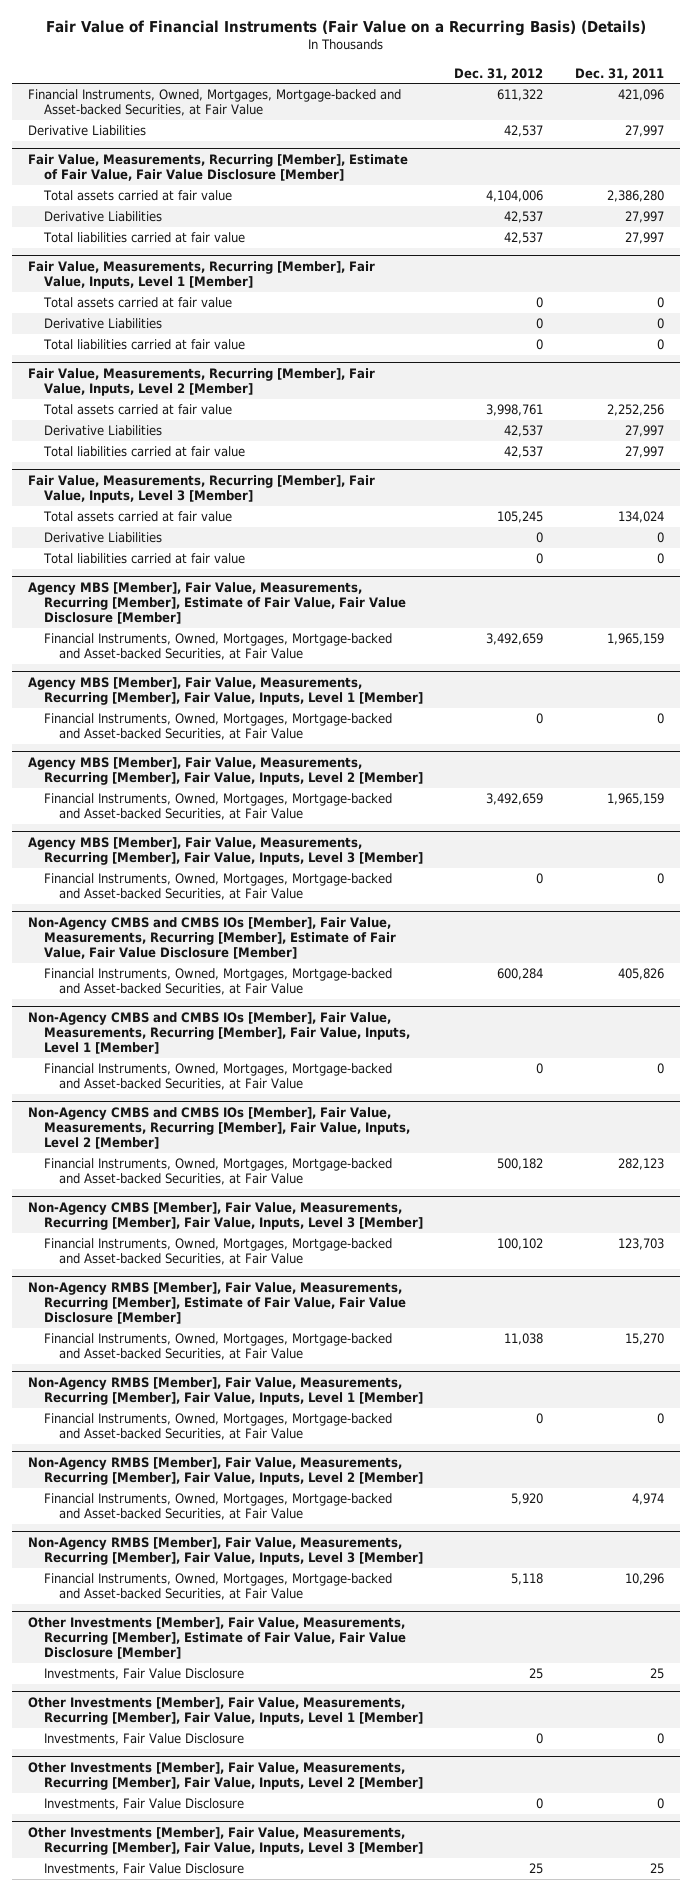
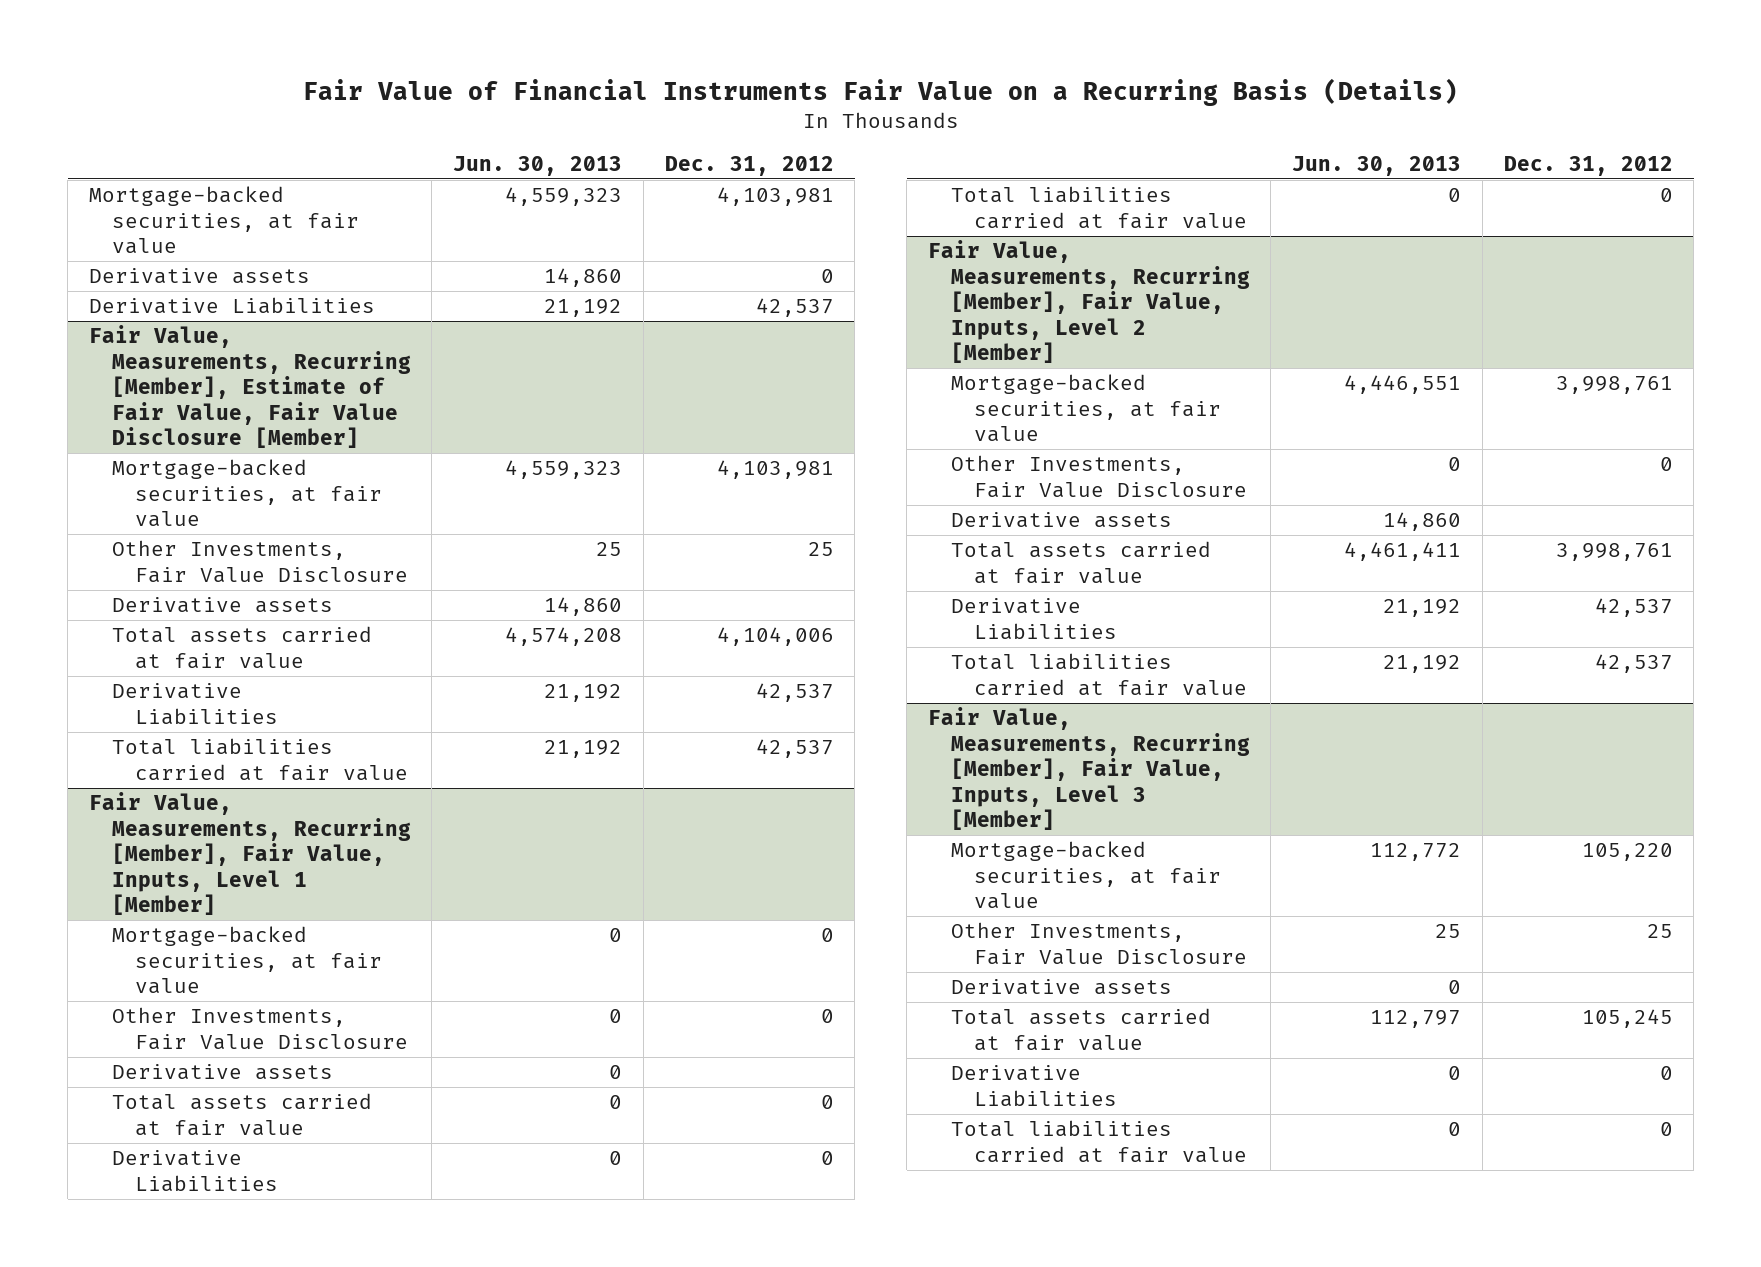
- Fair Value of Financial Instruments (Fair Value on a Recurring Basis) (Details)
+ Fair Value of Financial Instruments Fair Value on a Recurring Basis (Details)
- | Dec. 31, 2012 | Dec. 31, 2011
+ | Jun. 30, 2013 | Dec. 31, 2012
- Financial Instruments, Owned, Mortgages, Mortgage-backed and Asset-backed Securities, at Fair Value | 611,322 | 421,096
+ Mortgage-backed securities, at fair value | 4,559,323 | 4,103,981
+ Derivative assets | 14,860 | 0
@ Fair Value, Measurements, Recurring [Member], Estimate of Fair Value, Fair Value Disclosure [Member]
+ Mortgage-backed securities, at fair value | 4,559,323 | 4,103,981
+ Other Investments, Fair Value Disclosure | 25 | 25
+ Derivative assets | 14,860 |
@ Fair Value, Measurements, Recurring [Member], Fair Value, Inputs, Level 1 [Member]
+ Mortgage-backed securities, at fair value | 0 | 0
+ Other Investments, Fair Value Disclosure | 0 | 0
+ Derivative assets | 0 |
@ Fair Value, Measurements, Recurring [Member], Fair Value, Inputs, Level 2 [Member]
+ Mortgage-backed securities, at fair value | 4,446,551 | 3,998,761
+ Other Investments, Fair Value Disclosure | 0 | 0
+ Derivative assets | 14,860 |
@ Fair Value, Measurements, Recurring [Member], Fair Value, Inputs, Level 3 [Member]
+ Mortgage-backed securities, at fair value | 112,772 | 105,220
+ Other Investments, Fair Value Disclosure | 25 | 25
+ Derivative assets | 0 |
- Agency MBS [Member], Fair Value, Measurements, Recurring [Member], Estimate of Fair Value, Fair Value Disclosure [Member]
- Financial Instruments, Owned, Mortgages, Mortgage-backed and Asset-backed Securities, at Fair Value | 3,492,659 | 1,965,159
- Agency MBS [Member], Fair Value, Measurements, Recurring [Member], Fair Value, Inputs, Level 1 [Member]
- Financial Instruments, Owned, Mortgages, Mortgage-backed and Asset-backed Securities, at Fair Value | 0 | 0
- Agency MBS [Member], Fair Value, Measurements, Recurring [Member], Fair Value, Inputs, Level 2 [Member]
- Financial Instruments, Owned, Mortgages, Mortgage-backed and Asset-backed Securities, at Fair Value | 3,492,659 | 1,965,159
- Agency MBS [Member], Fair Value, Measurements, Recurring [Member], Fair Value, Inputs, Level 3 [Member]
- Financial Instruments, Owned, Mortgages, Mortgage-backed and Asset-backed Securities, at Fair Value | 0 | 0
- Non-Agency CMBS and CMBS IOs [Member], Fair Value, Measurements, Recurring [Member], Estimate of Fair Value, Fair Value Disclosure [Member]
- Financial Instruments, Owned, Mortgages, Mortgage-backed and Asset-backed Securities, at Fair Value | 600,284 | 405,826
- Non-Agency CMBS and CMBS IOs [Member], Fair Value, Measurements, Recurring [Member], Fair Value, Inputs, Level 1 [Member]
- Financial Instruments, Owned, Mortgages, Mortgage-backed and Asset-backed Securities, at Fair Value | 0 | 0
- Non-Agency CMBS and CMBS IOs [Member], Fair Value, Measurements, Recurring [Member], Fair Value, Inputs, Level 2 [Member]
- Financial Instruments, Owned, Mortgages, Mortgage-backed and Asset-backed Securities, at Fair Value | 500,182 | 282,123
- Non-Agency CMBS [Member], Fair Value, Measurements, Recurring [Member], Fair Value, Inputs, Level 3 [Member]
- Financial Instruments, Owned, Mortgages, Mortgage-backed and Asset-backed Securities, at Fair Value | 100,102 | 123,703
- Non-Agency RMBS [Member], Fair Value, Measurements, Recurring [Member], Estimate of Fair Value, Fair Value Disclosure [Member]
- Financial Instruments, Owned, Mortgages, Mortgage-backed and Asset-backed Securities, at Fair Value | 11,038 | 15,270
- Non-Agency RMBS [Member], Fair Value, Measurements, Recurring [Member], Fair Value, Inputs, Level 1 [Member]
- Financial Instruments, Owned, Mortgages, Mortgage-backed and Asset-backed Securities, at Fair Value | 0 | 0
- Non-Agency RMBS [Member], Fair Value, Measurements, Recurring [Member], Fair Value, Inputs, Level 2 [Member]
- Financial Instruments, Owned, Mortgages, Mortgage-backed and Asset-backed Securities, at Fair Value | 5,920 | 4,974
- Non-Agency RMBS [Member], Fair Value, Measurements, Recurring [Member], Fair Value, Inputs, Level 3 [Member]
- Financial Instruments, Owned, Mortgages, Mortgage-backed and Asset-backed Securities, at Fair Value | 5,118 | 10,296
- Other Investments [Member], Fair Value, Measurements, Recurring [Member], Estimate of Fair Value, Fair Value Disclosure [Member]
- Investments, Fair Value Disclosure | 25 | 25
- Other Investments [Member], Fair Value, Measurements, Recurring [Member], Fair Value, Inputs, Level 1 [Member]
- Investments, Fair Value Disclosure | 0 | 0
- Other Investments [Member], Fair Value, Measurements, Recurring [Member], Fair Value, Inputs, Level 2 [Member]
- Investments, Fair Value Disclosure | 0 | 0
- Other Investments [Member], Fair Value, Measurements, Recurring [Member], Fair Value, Inputs, Level 3 [Member]
- Investments, Fair Value Disclosure | 25 | 25

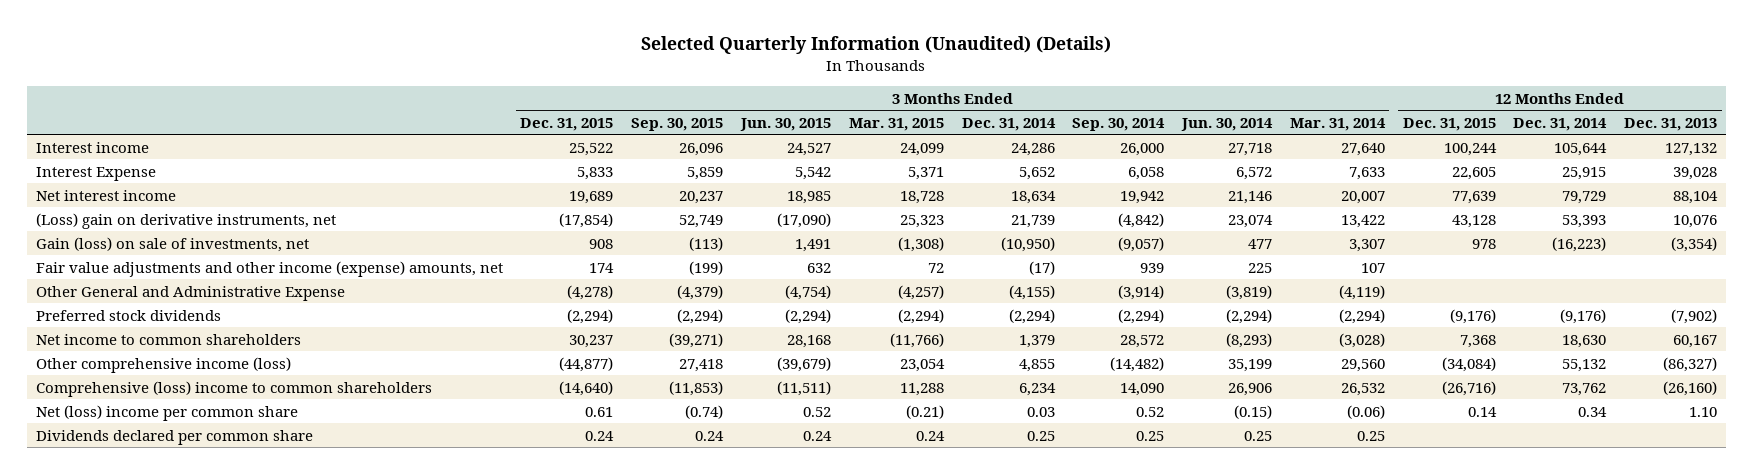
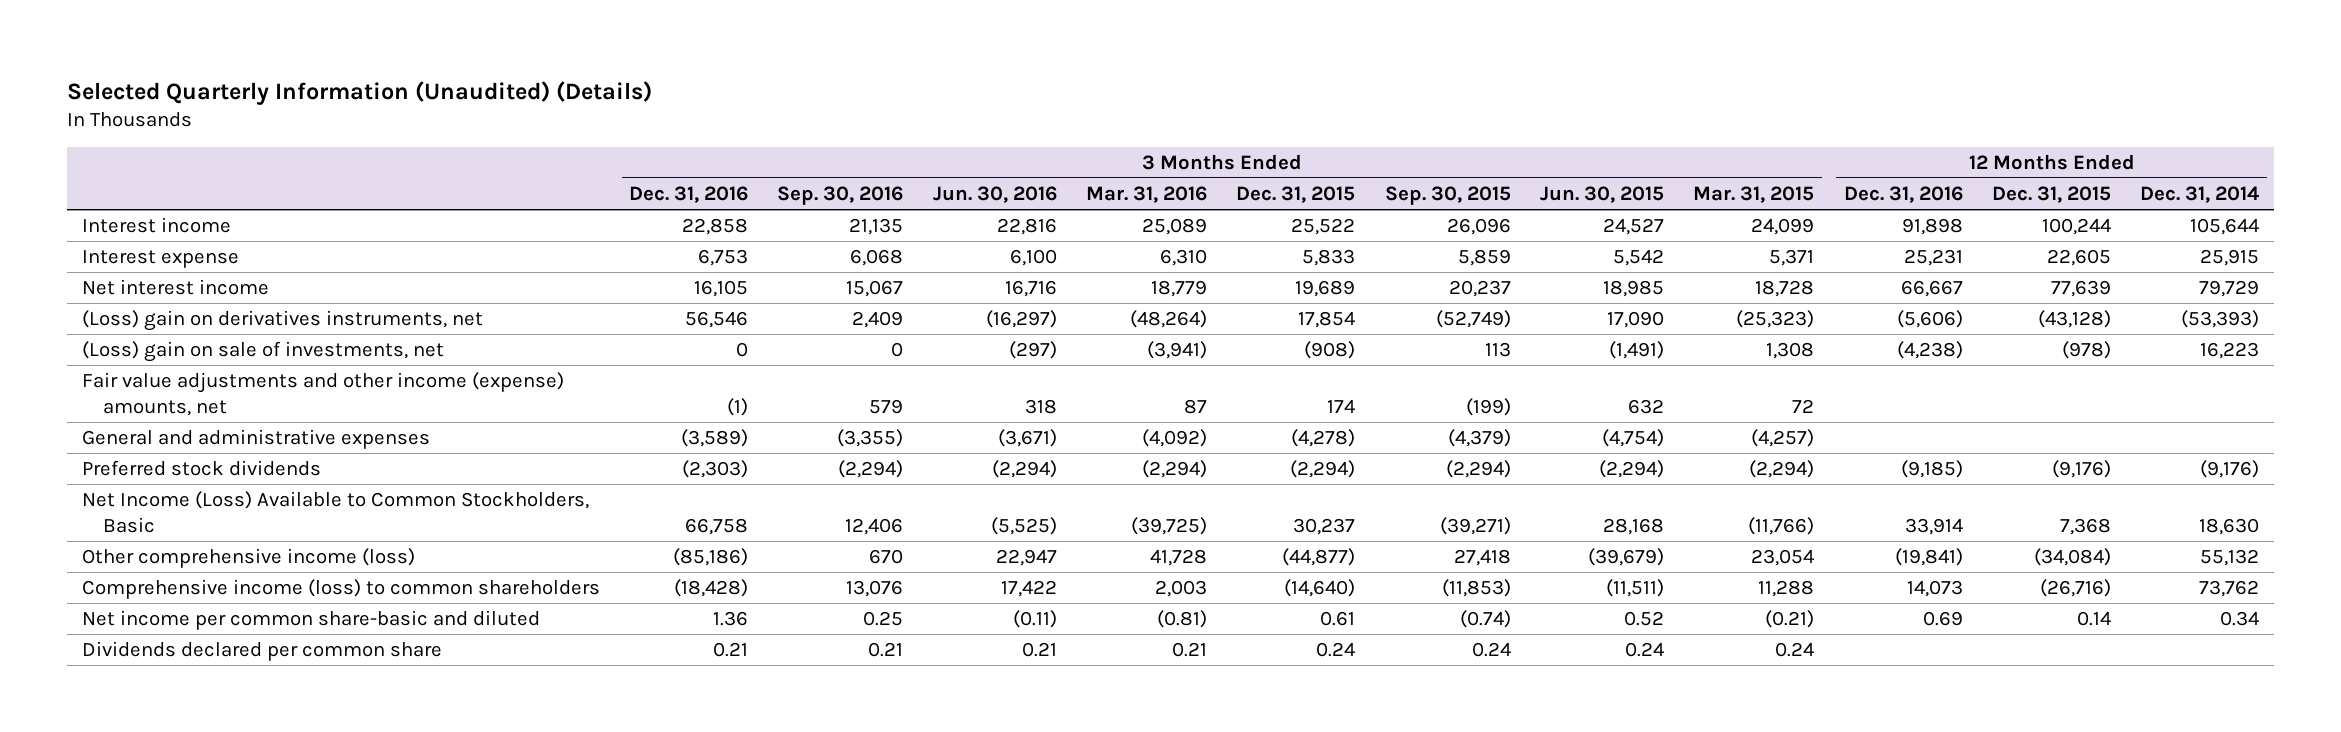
- | 3 Months Ended Dec. 31, 2015 | 3 Months Ended Sep. 30, 2015 | 3 Months Ended Jun. 30, 2015 | 3 Months Ended Mar. 31, 2015 | 3 Months Ended Dec. 31, 2014 | 3 Months Ended Sep. 30, 2014 | 3 Months Ended Jun. 30, 2014 | 3 Months Ended Mar. 31, 2014 | 12 Months Ended Dec. 31, 2015 | 12 Months Ended Dec. 31, 2014 | 12 Months Ended Dec. 31, 2013
+ | 3 Months Ended Dec. 31, 2016 | 3 Months Ended Sep. 30, 2016 | 3 Months Ended Jun. 30, 2016 | 3 Months Ended Mar. 31, 2016 | 3 Months Ended Dec. 31, 2015 | 3 Months Ended Sep. 30, 2015 | 3 Months Ended Jun. 30, 2015 | 3 Months Ended Mar. 31, 2015 | 12 Months Ended Dec. 31, 2016 | 12 Months Ended Dec. 31, 2015 | 12 Months Ended Dec. 31, 2014
- Interest Expense | 5,833 | 5,859 | 5,542 | 5,371 | 5,652 | 6,058 | 6,572 | 7,633 | 22,605 | 25,915 | 39,028
+ Interest expense | 6,753 | 6,068 | 6,100 | 6,310 | 5,833 | 5,859 | 5,542 | 5,371 | 25,231 | 22,605 | 25,915
- (Loss) gain on derivative instruments, net | (17,854) | 52,749 | (17,090) | 25,323 | 21,739 | (4,842) | 23,074 | 13,422 | 43,128 | 53,393 | 10,076
- Gain (loss) on sale of investments, net | 908 | (113) | 1,491 | (1,308) | (10,950) | (9,057) | 477 | 3,307 | 978 | (16,223) | (3,354)
+ (Loss) gain on derivatives instruments, net | 56,546 | 2,409 | (16,297) | (48,264) | 17,854 | (52,749) | 17,090 | (25,323) | (5,606) | (43,128) | (53,393)
+ (Loss) gain on sale of investments, net | 0 | 0 | (297) | (3,941) | (908) | 113 | (1,491) | 1,308 | (4,238) | (978) | 16,223
- Other General and Administrative Expense | (4,278) | (4,379) | (4,754) | (4,257) | (4,155) | (3,914) | (3,819) | (4,119) | | |
+ General and administrative expenses | (3,589) | (3,355) | (3,671) | (4,092) | (4,278) | (4,379) | (4,754) | (4,257) | | |
- Net income to common shareholders | 30,237 | (39,271) | 28,168 | (11,766) | 1,379 | 28,572 | (8,293) | (3,028) | 7,368 | 18,630 | 60,167
+ Net Income (Loss) Available to Common Stockholders, Basic | 66,758 | 12,406 | (5,525) | (39,725) | 30,237 | (39,271) | 28,168 | (11,766) | 33,914 | 7,368 | 18,630
- Comprehensive (loss) income to common shareholders | (14,640) | (11,853) | (11,511) | 11,288 | 6,234 | 14,090 | 26,906 | 26,532 | (26,716) | 73,762 | (26,160)
- Net (loss) income per common share | 0.61 | (0.74) | 0.52 | (0.21) | 0.03 | 0.52 | (0.15) | (0.06) | 0.14 | 0.34 | 1.10
+ Comprehensive income (loss) to common shareholders | (18,428) | 13,076 | 17,422 | 2,003 | (14,640) | (11,853) | (11,511) | 11,288 | 14,073 | (26,716) | 73,762
+ Net income per common share-basic and diluted | 1.36 | 0.25 | (0.11) | (0.81) | 0.61 | (0.74) | 0.52 | (0.21) | 0.69 | 0.14 | 0.34

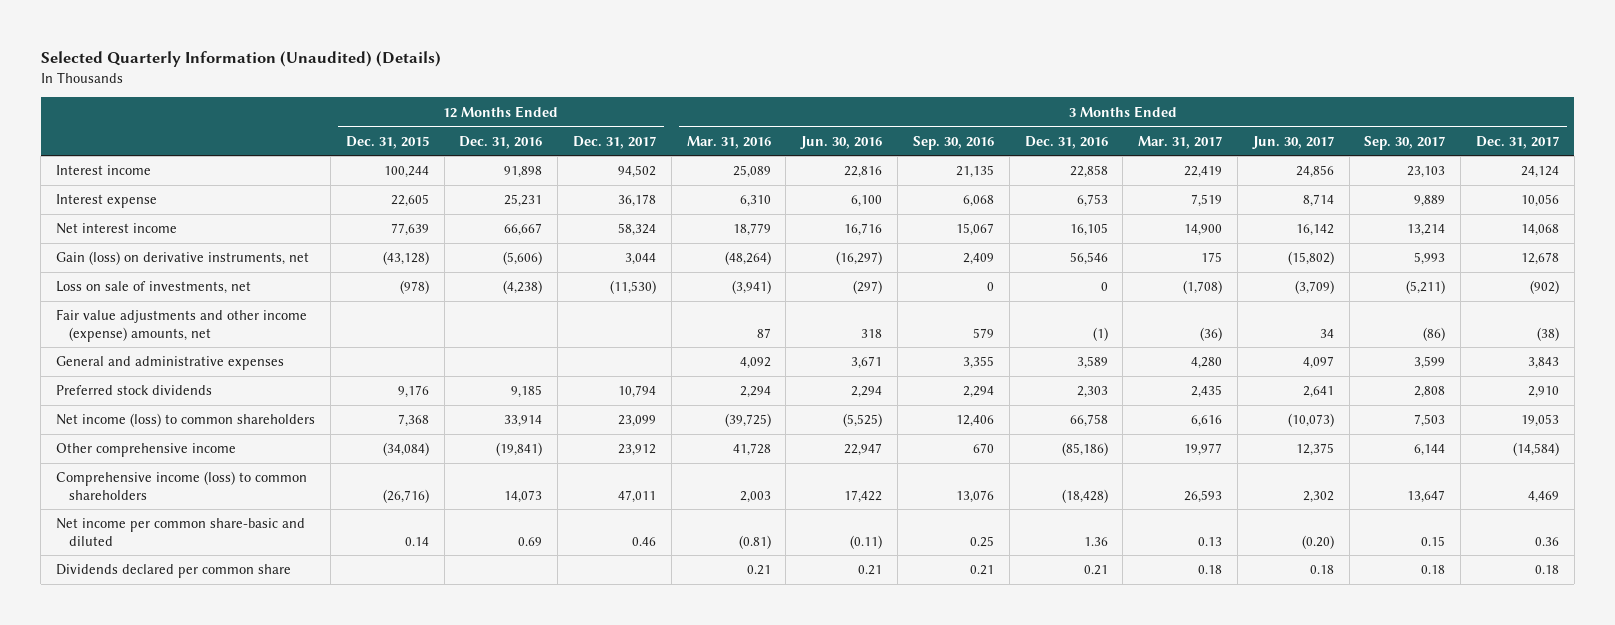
- | 3 Months Ended Dec. 31, 2016 | 3 Months Ended Sep. 30, 2016 | 3 Months Ended Jun. 30, 2016 | 3 Months Ended Mar. 31, 2016 | 3 Months Ended Dec. 31, 2015 | 3 Months Ended Sep. 30, 2015 | 3 Months Ended Jun. 30, 2015 | 3 Months Ended Mar. 31, 2015 | 12 Months Ended Dec. 31, 2016 | 12 Months Ended Dec. 31, 2015 | 12 Months Ended Dec. 31, 2014
+ | 12 Months Ended Dec. 31, 2015 | 12 Months Ended Dec. 31, 2016 | 12 Months Ended Dec. 31, 2017 | 3 Months Ended Mar. 31, 2016 | 3 Months Ended Jun. 30, 2016 | 3 Months Ended Sep. 30, 2016 | 3 Months Ended Dec. 31, 2016 | 3 Months Ended Mar. 31, 2017 | 3 Months Ended Jun. 30, 2017 | 3 Months Ended Sep. 30, 2017 | 3 Months Ended Dec. 31, 2017
- (Loss) gain on derivatives instruments, net | 56,546 | 2,409 | (16,297) | (48,264) | 17,854 | (52,749) | 17,090 | (25,323) | (5,606) | (43,128) | (53,393)
- (Loss) gain on sale of investments, net | 0 | 0 | (297) | (3,941) | (908) | 113 | (1,491) | 1,308 | (4,238) | (978) | 16,223
+ Gain (loss) on derivative instruments, net | (43,128) | (5,606) | 3,044 | (48,264) | (16,297) | 2,409 | 56,546 | 175 | (15,802) | 5,993 | 12,678
+ Loss on sale of investments, net | (978) | (4,238) | (11,530) | (3,941) | (297) | 0 | 0 | (1,708) | (3,709) | (5,211) | (902)
- General and administrative expenses | (3,589) | (3,355) | (3,671) | (4,092) | (4,278) | (4,379) | (4,754) | (4,257) | | |
- Preferred stock dividends | (2,303) | (2,294) | (2,294) | (2,294) | (2,294) | (2,294) | (2,294) | (2,294) | (9,185) | (9,176) | (9,176)
- Net Income (Loss) Available to Common Stockholders, Basic | 66,758 | 12,406 | (5,525) | (39,725) | 30,237 | (39,271) | 28,168 | (11,766) | 33,914 | 7,368 | 18,630
- Other comprehensive income (loss) | (85,186) | 670 | 22,947 | 41,728 | (44,877) | 27,418 | (39,679) | 23,054 | (19,841) | (34,084) | 55,132
+ General and administrative expenses | | | | 4,092 | 3,671 | 3,355 | 3,589 | 4,280 | 4,097 | 3,599 | 3,843
+ Preferred stock dividends | 9,176 | 9,185 | 10,794 | 2,294 | 2,294 | 2,294 | 2,303 | 2,435 | 2,641 | 2,808 | 2,910
+ Net income (loss) to common shareholders | 7,368 | 33,914 | 23,099 | (39,725) | (5,525) | 12,406 | 66,758 | 6,616 | (10,073) | 7,503 | 19,053
+ Other comprehensive income | (34,084) | (19,841) | 23,912 | 41,728 | 22,947 | 670 | (85,186) | 19,977 | 12,375 | 6,144 | (14,584)

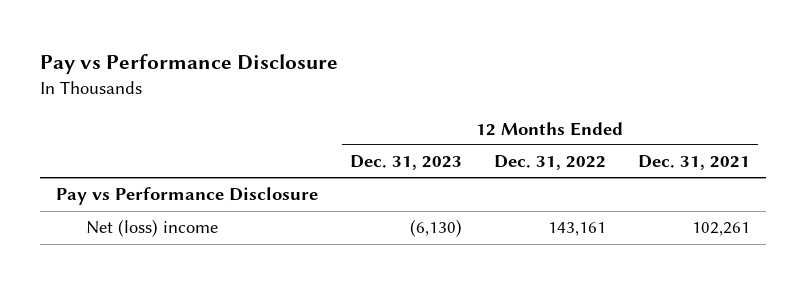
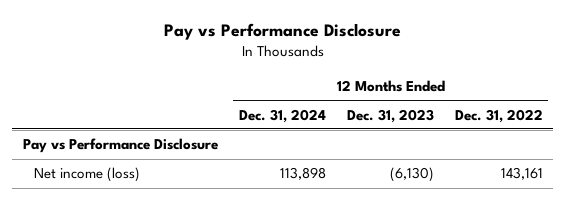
- | 12 Months Ended Dec. 31, 2023 | 12 Months Ended Dec. 31, 2022 | 12 Months Ended Dec. 31, 2021
+ | 12 Months Ended Dec. 31, 2024 | 12 Months Ended Dec. 31, 2023 | 12 Months Ended Dec. 31, 2022
- Net (loss) income | (6,130) | 143,161 | 102,261
+ Net income (loss) | 113,898 | (6,130) | 143,161

